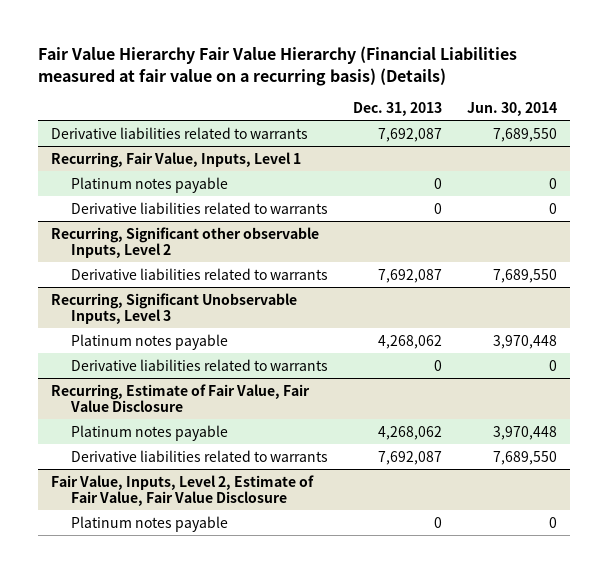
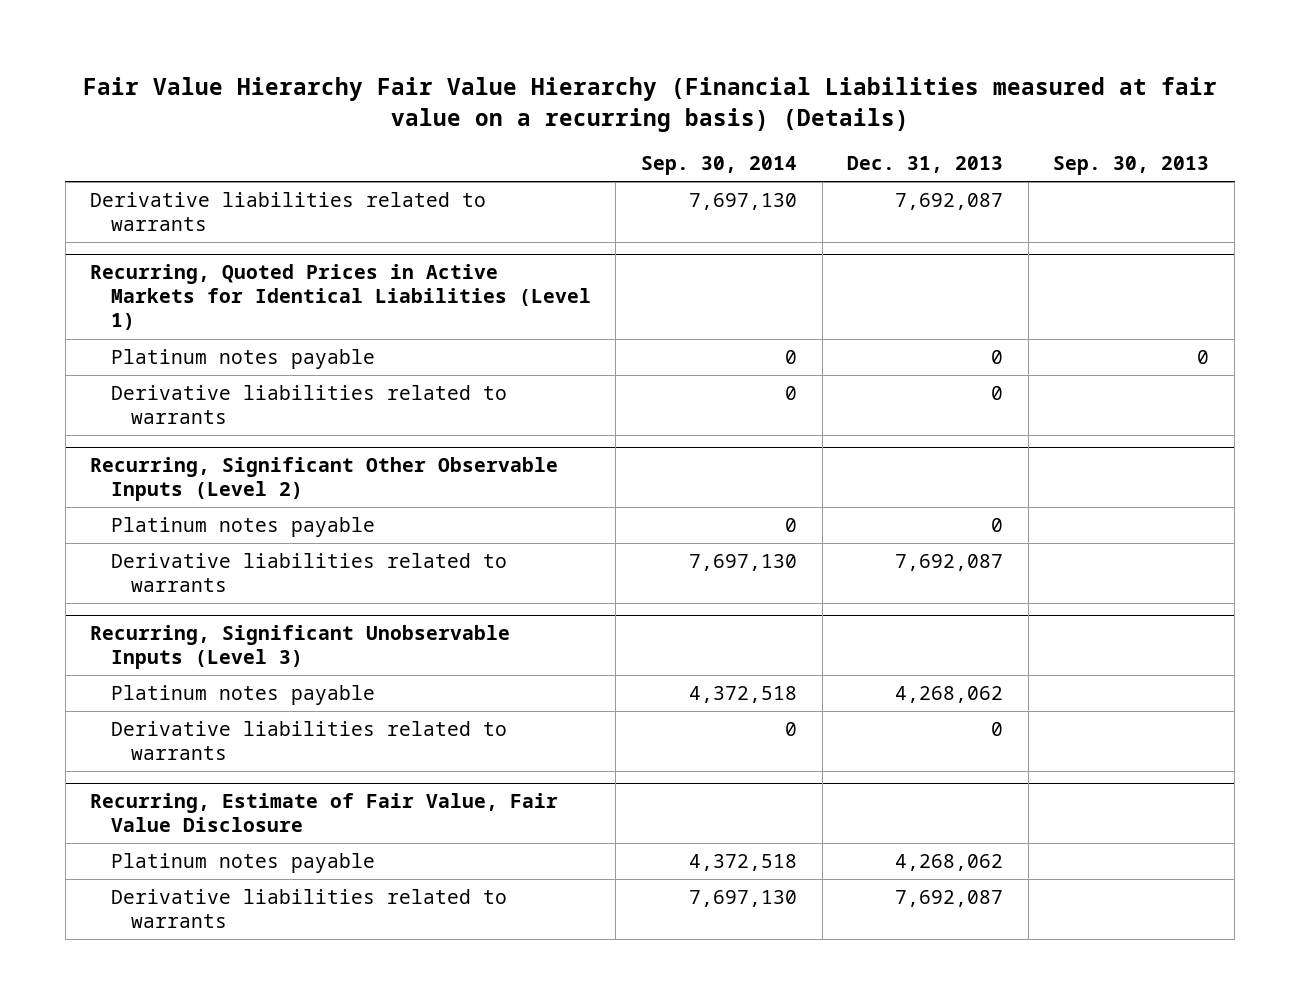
- | Dec. 31, 2013 | Jun. 30, 2014
+ | Sep. 30, 2014 | Dec. 31, 2013 | Sep. 30, 2013
- Recurring, Fair Value, Inputs, Level 1
+ Recurring, Quoted Prices in Active Markets for Identical Liabilities (Level 1)
- Recurring, Significant other observable Inputs, Level 2
+ Recurring, Significant Other Observable Inputs (Level 2)
+ Platinum notes payable | 0 | 0 |
- Recurring, Significant Unobservable Inputs, Level 3
+ Recurring, Significant Unobservable Inputs (Level 3)
- Fair Value, Inputs, Level 2, Estimate of Fair Value, Fair Value Disclosure
- Platinum notes payable | 0 | 0

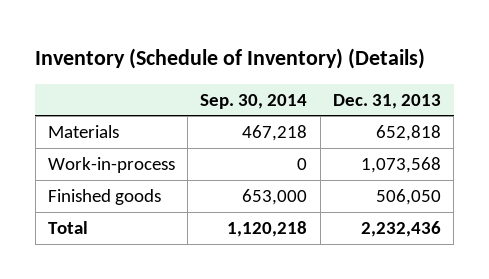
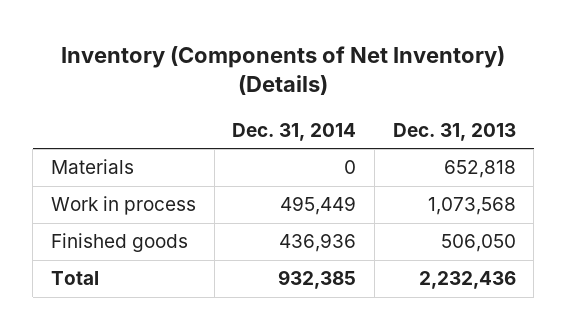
- Inventory (Schedule of Inventory) (Details)
+ Inventory (Components of Net Inventory) (Details)
- | Sep. 30, 2014 | Dec. 31, 2013
+ | Dec. 31, 2014 | Dec. 31, 2013
- Work-in-process | 0 | 1,073,568
+ Work in process | 495,449 | 1,073,568

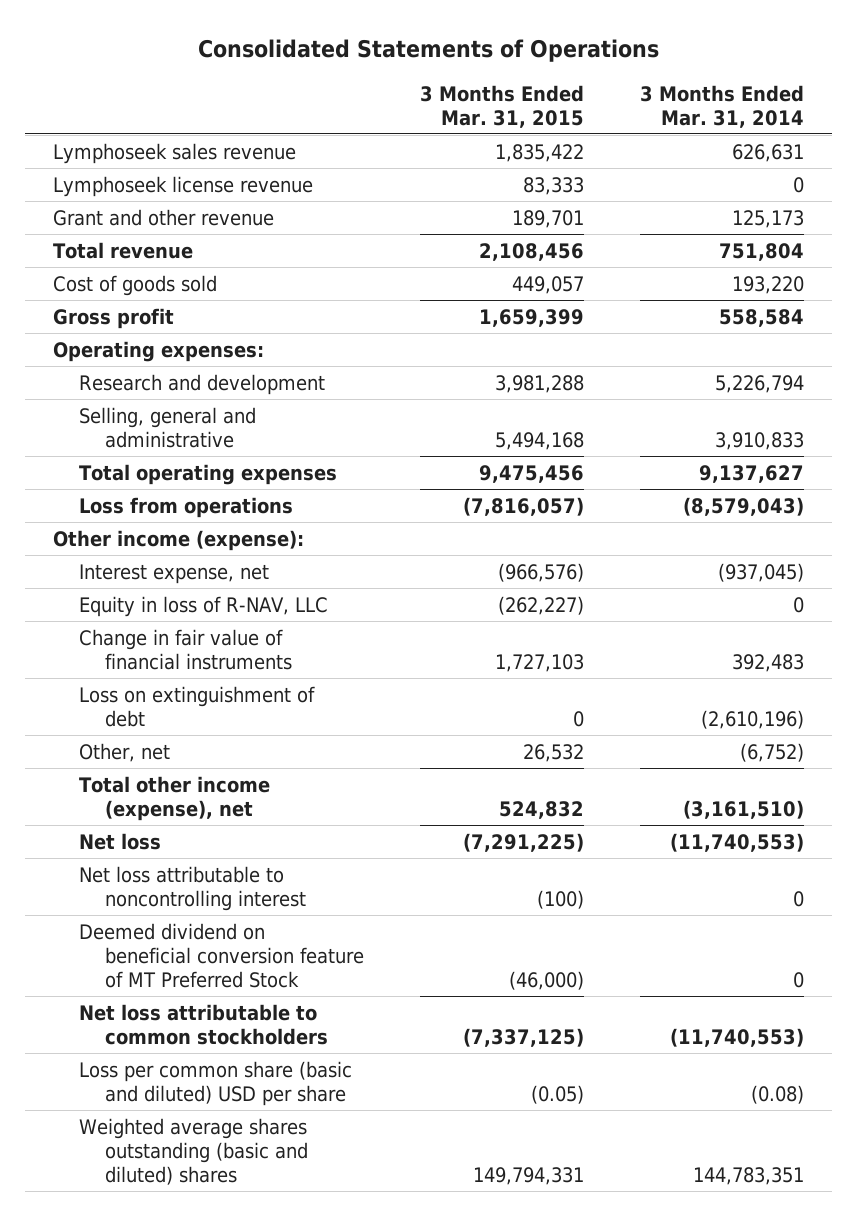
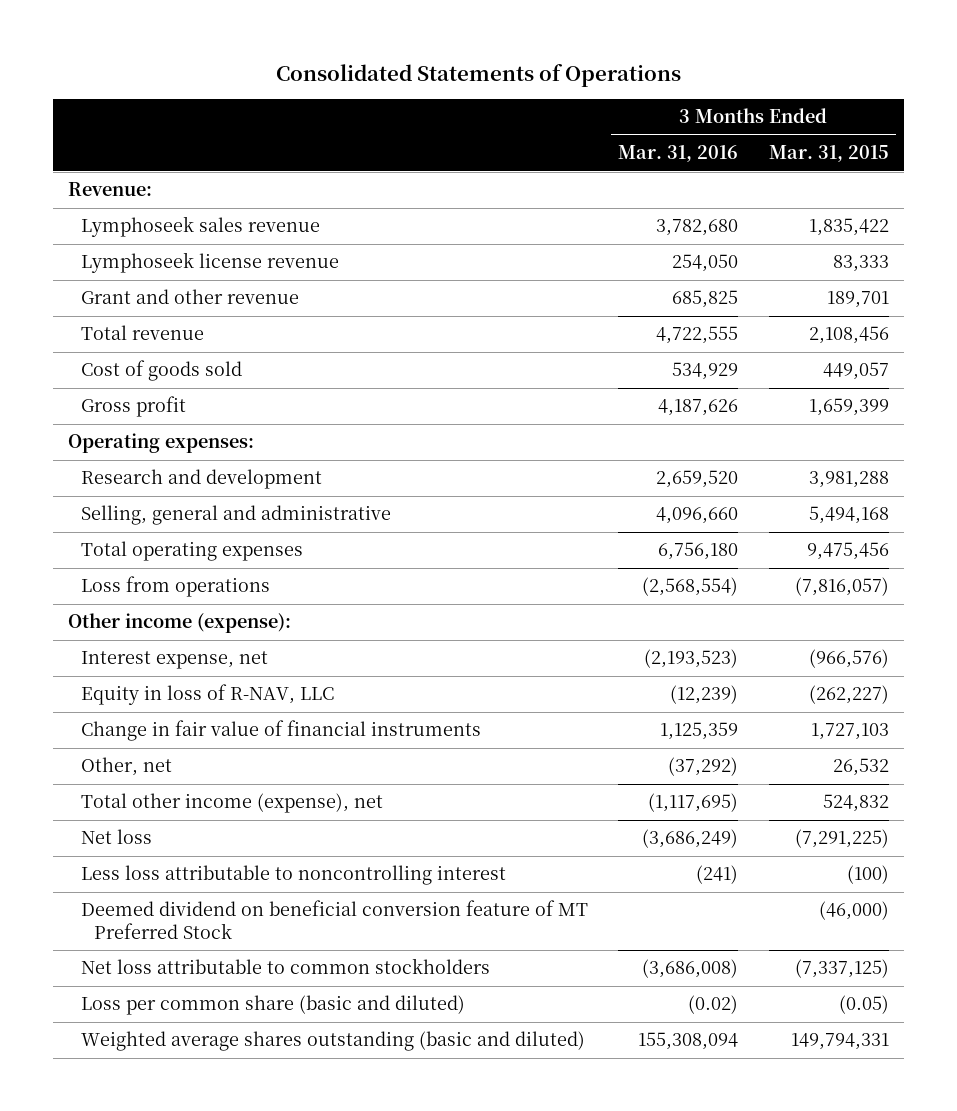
- | 3 Months Ended Mar. 31, 2015 | 3 Months Ended Mar. 31, 2014
+ | 3 Months Ended Mar. 31, 2016 | 3 Months Ended Mar. 31, 2015
+ Revenue:
- Loss on extinguishment of debt | 0 | (2,610,196)
- Net loss attributable to noncontrolling interest | (100) | 0
+ Less loss attributable to noncontrolling interest | (241) | (100)
- Loss per common share (basic and diluted) USD per share | (0.05) | (0.08)
- Weighted average shares outstanding (basic and diluted) shares | 149,794,331 | 144,783,351
+ Loss per common share (basic and diluted) | (0.02) | (0.05)
+ Weighted average shares outstanding (basic and diluted) | 155,308,094 | 149,794,331

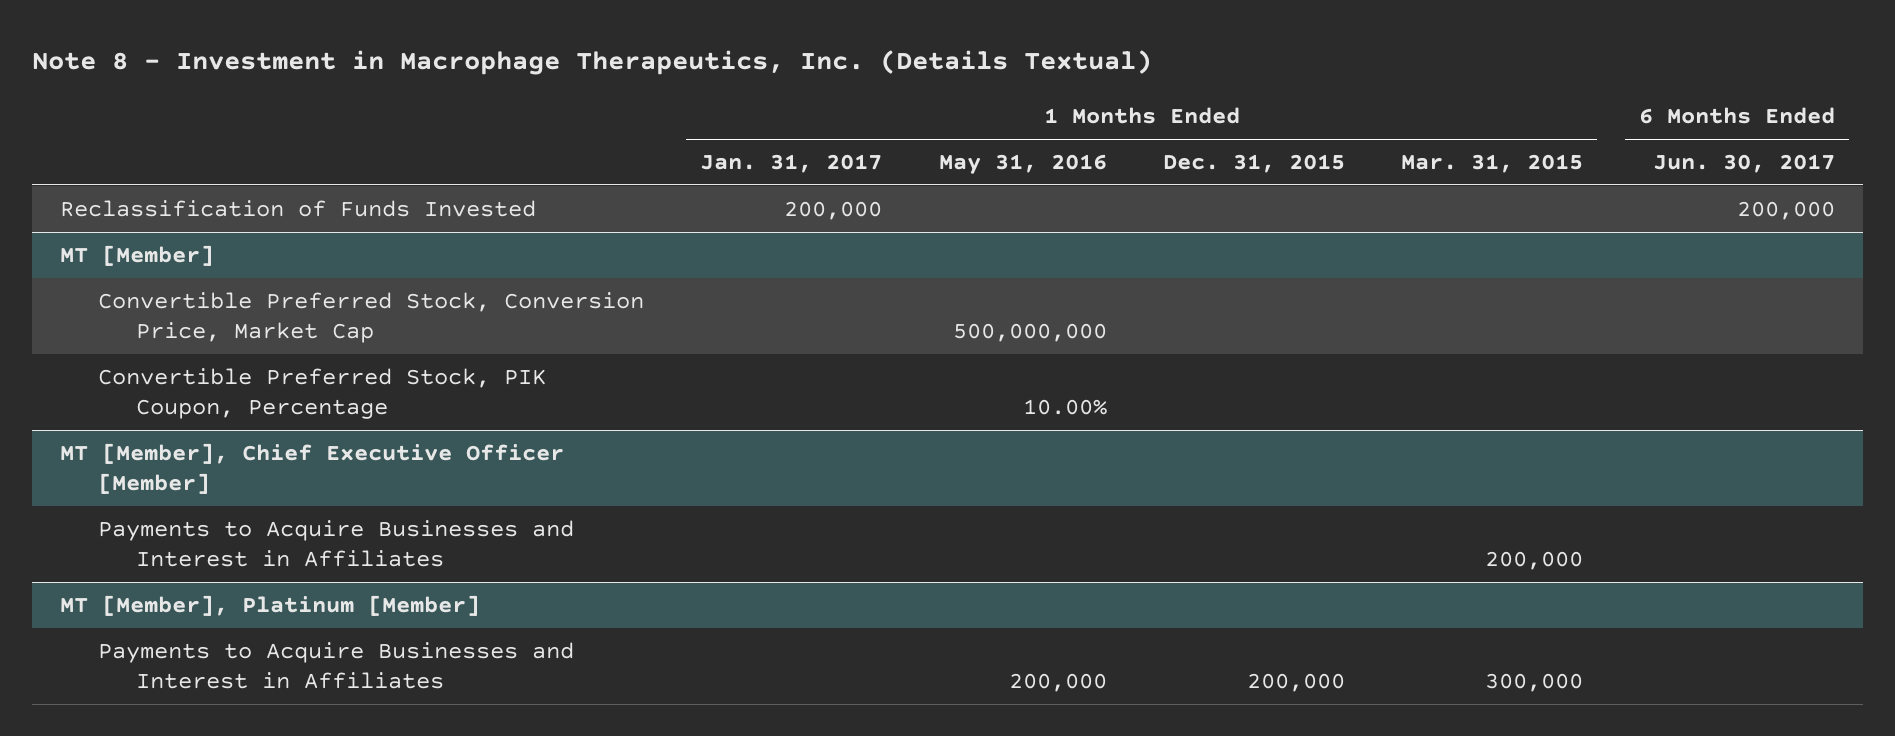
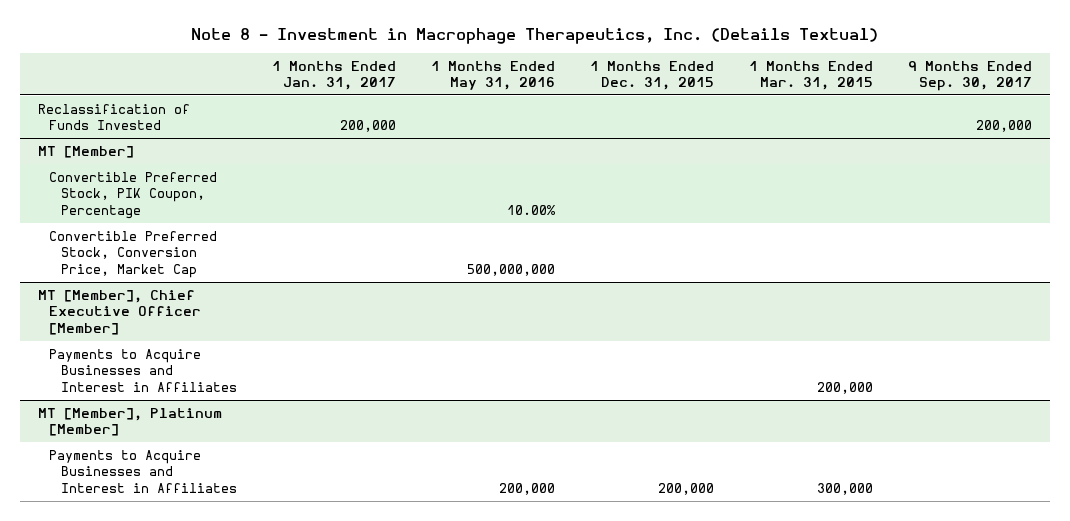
- | 1 Months Ended Jan. 31, 2017 | 1 Months Ended May 31, 2016 | 1 Months Ended Dec. 31, 2015 | 1 Months Ended Mar. 31, 2015 | 6 Months Ended Jun. 30, 2017
+ | 1 Months Ended Jan. 31, 2017 | 1 Months Ended May 31, 2016 | 1 Months Ended Dec. 31, 2015 | 1 Months Ended Mar. 31, 2015 | 9 Months Ended Sep. 30, 2017
@ MT [Member]
moved down: Convertible Preferred Stock, Conversion Price, Market Cap | | 500,000,000 | | |

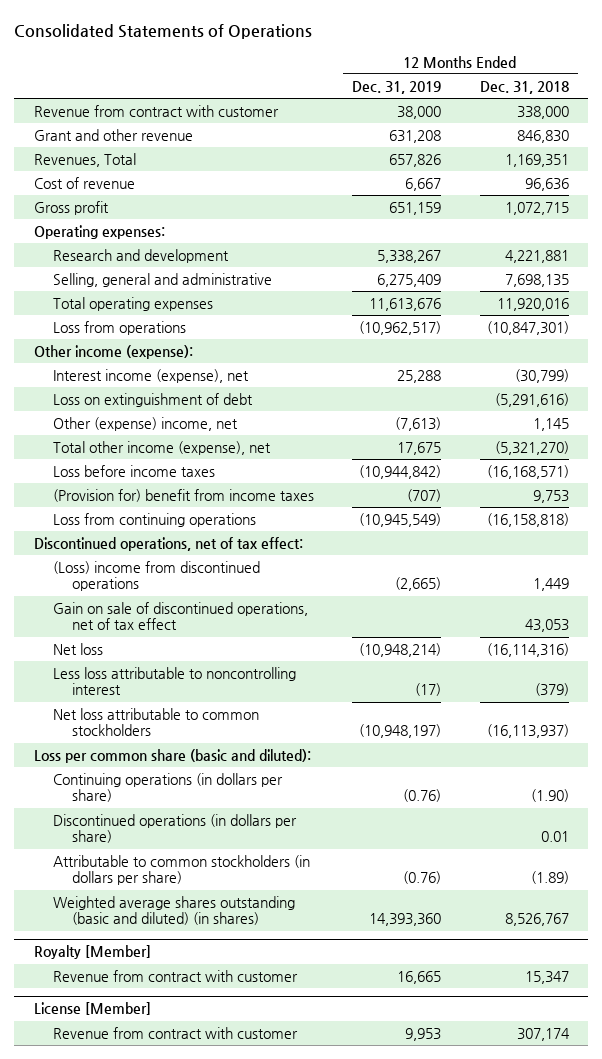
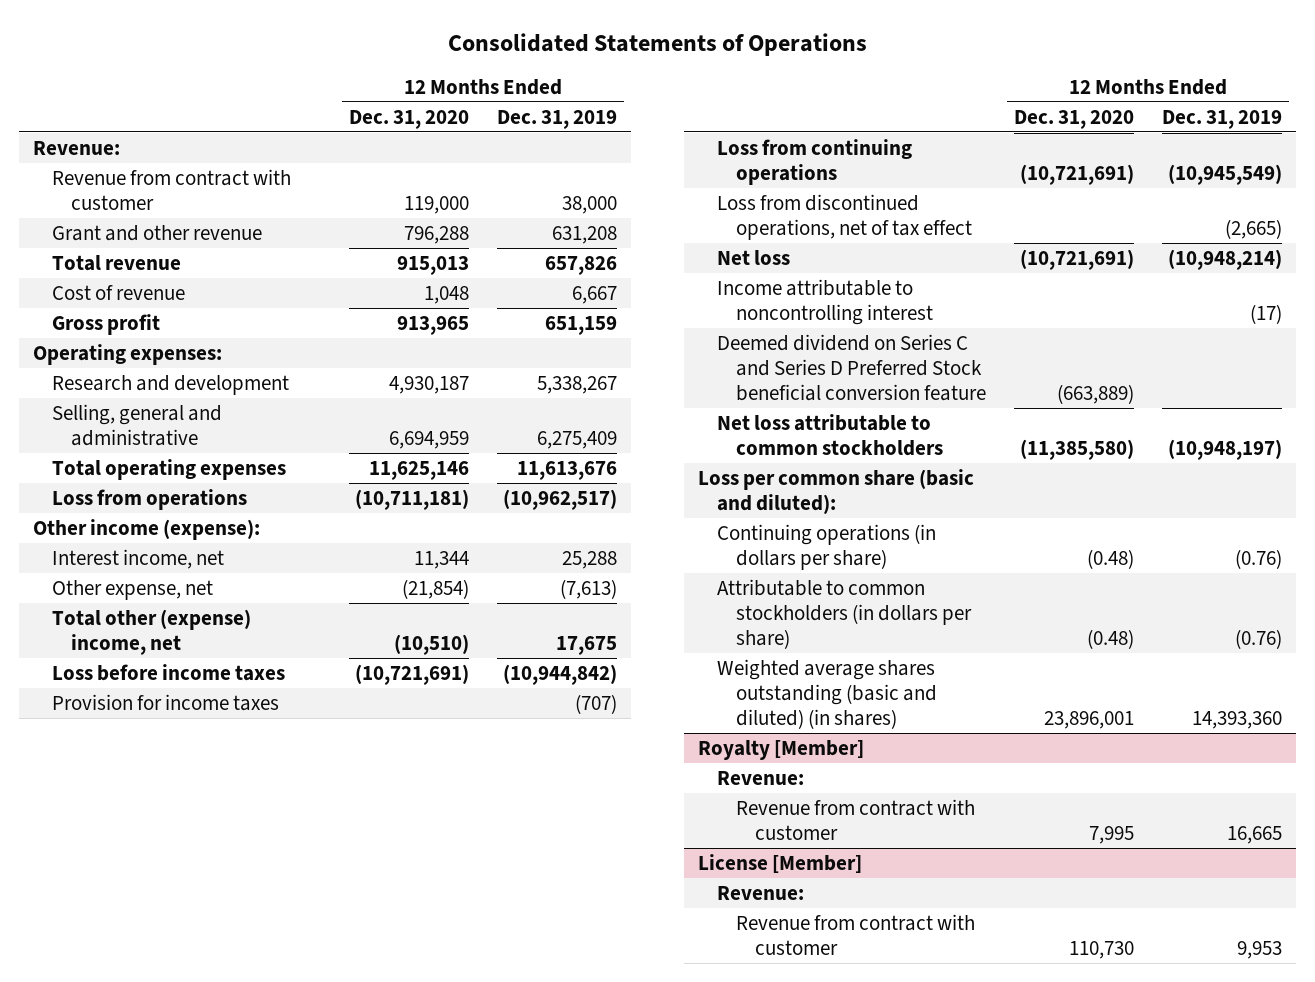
- | 12 Months Ended Dec. 31, 2019 | 12 Months Ended Dec. 31, 2018
+ | 12 Months Ended Dec. 31, 2020 | 12 Months Ended Dec. 31, 2019
+ Revenue:
- Revenues, Total | 657,826 | 1,169,351
+ Total revenue | 915,013 | 657,826
- Interest income (expense), net | 25,288 | (30,799)
- Loss on extinguishment of debt | | (5,291,616)
- Other (expense) income, net | (7,613) | 1,145
- Total other income (expense), net | 17,675 | (5,321,270)
+ Interest income, net | 11,344 | 25,288
+ Other expense, net | (21,854) | (7,613)
+ Total other (expense) income, net | (10,510) | 17,675
- (Provision for) benefit from income taxes | (707) | 9,753
+ Provision for income taxes | | (707)
- Discontinued operations, net of tax effect:
- (Loss) income from discontinued operations | (2,665) | 1,449
- Gain on sale of discontinued operations, net of tax effect | | 43,053
+ Loss from discontinued operations, net of tax effect | | (2,665)
- Less loss attributable to noncontrolling interest | (17) | (379)
+ Income attributable to noncontrolling interest | | (17)
+ Deemed dividend on Series C and Series D Preferred Stock beneficial conversion feature | (663,889) |
- Discontinued operations (in dollars per share) | | 0.01
@ Royalty [Member]
+ Revenue:
@ License [Member]
+ Revenue:

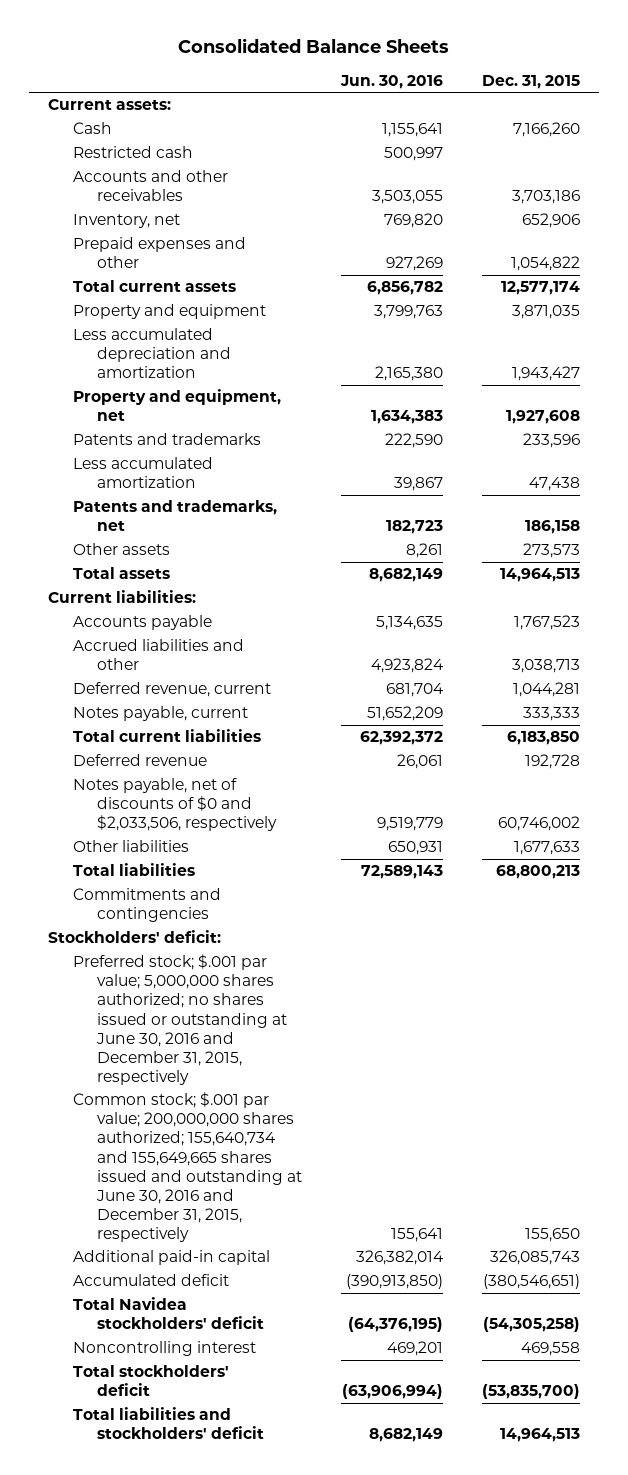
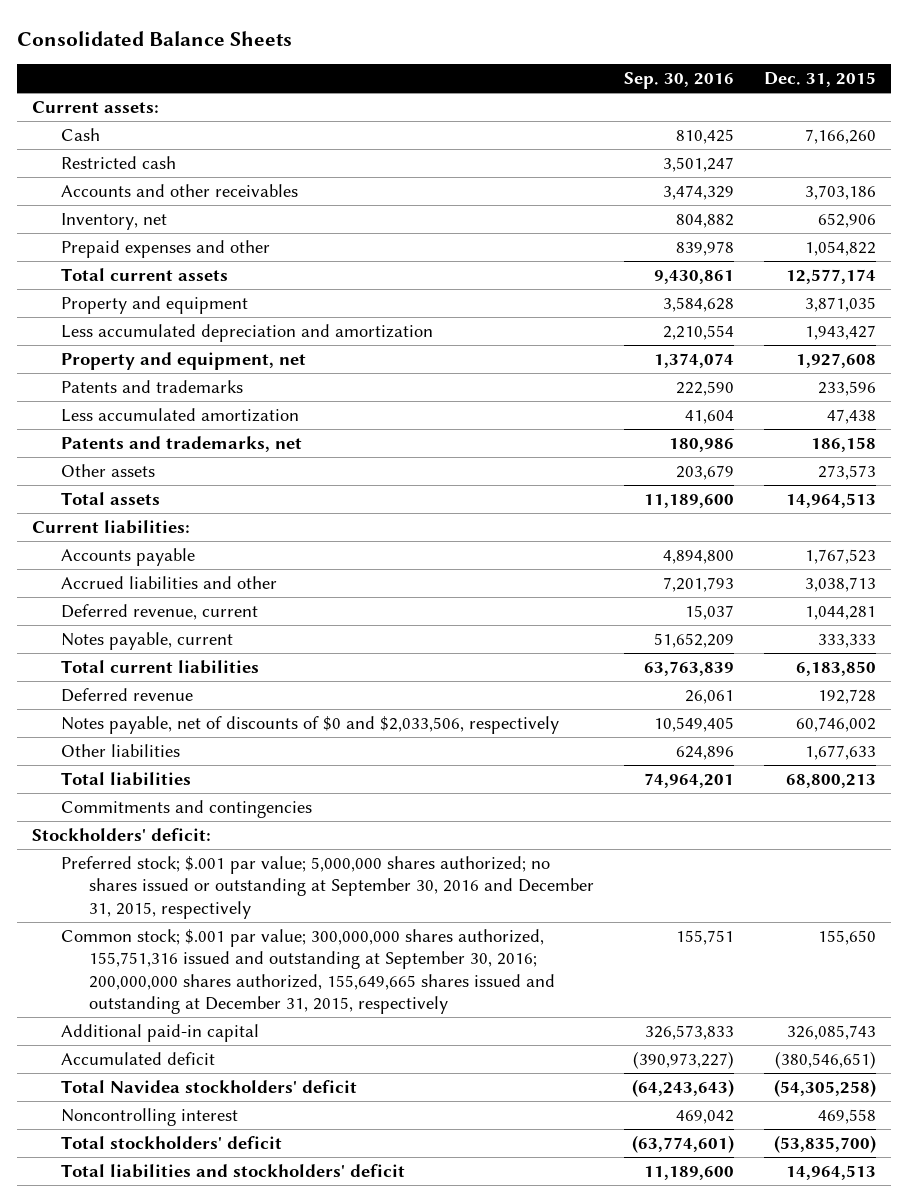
- | Jun. 30, 2016 | Dec. 31, 2015
+ | Sep. 30, 2016 | Dec. 31, 2015
- Preferred stock; $.001 par value; 5,000,000 shares authorized; no shares issued or outstanding at June 30, 2016 and December 31, 2015, respectively
- Common stock; $.001 par value; 200,000,000 shares authorized; 155,640,734 and 155,649,665 shares issued and outstanding at June 30, 2016 and December 31, 2015, respectively | 155,641 | 155,650
+ Preferred stock; $.001 par value; 5,000,000 shares authorized; no shares issued or outstanding at September 30, 2016 and December 31, 2015, respectively
+ Common stock; $.001 par value; 300,000,000 shares authorized, 155,751,316 issued and outstanding at September 30, 2016; 200,000,000 shares authorized, 155,649,665 shares issued and outstanding at December 31, 2015, respectively | 155,751 | 155,650

